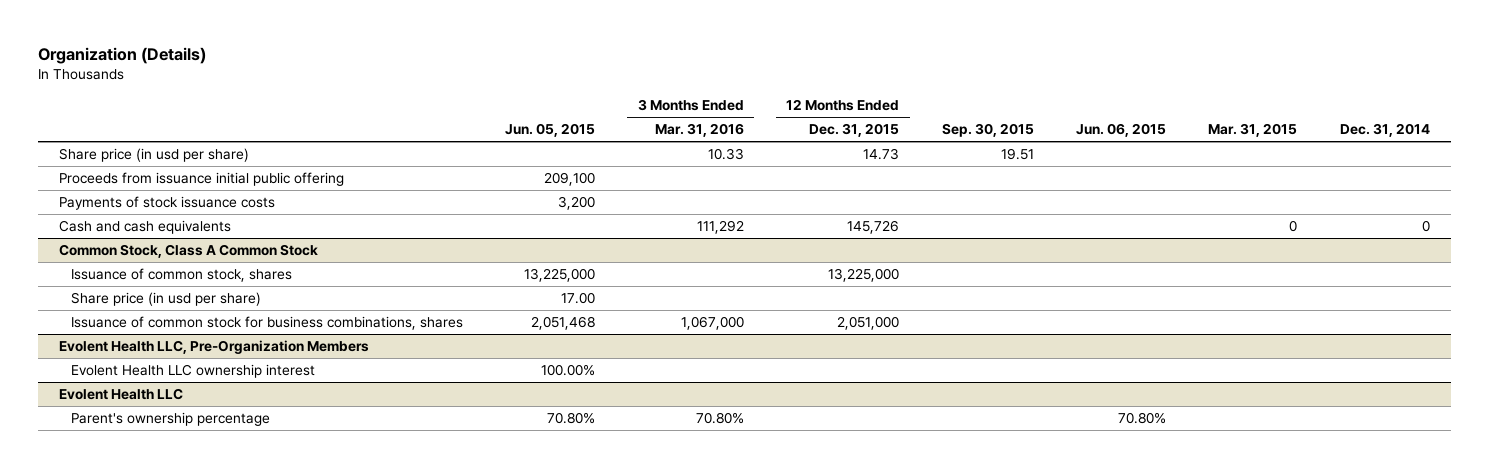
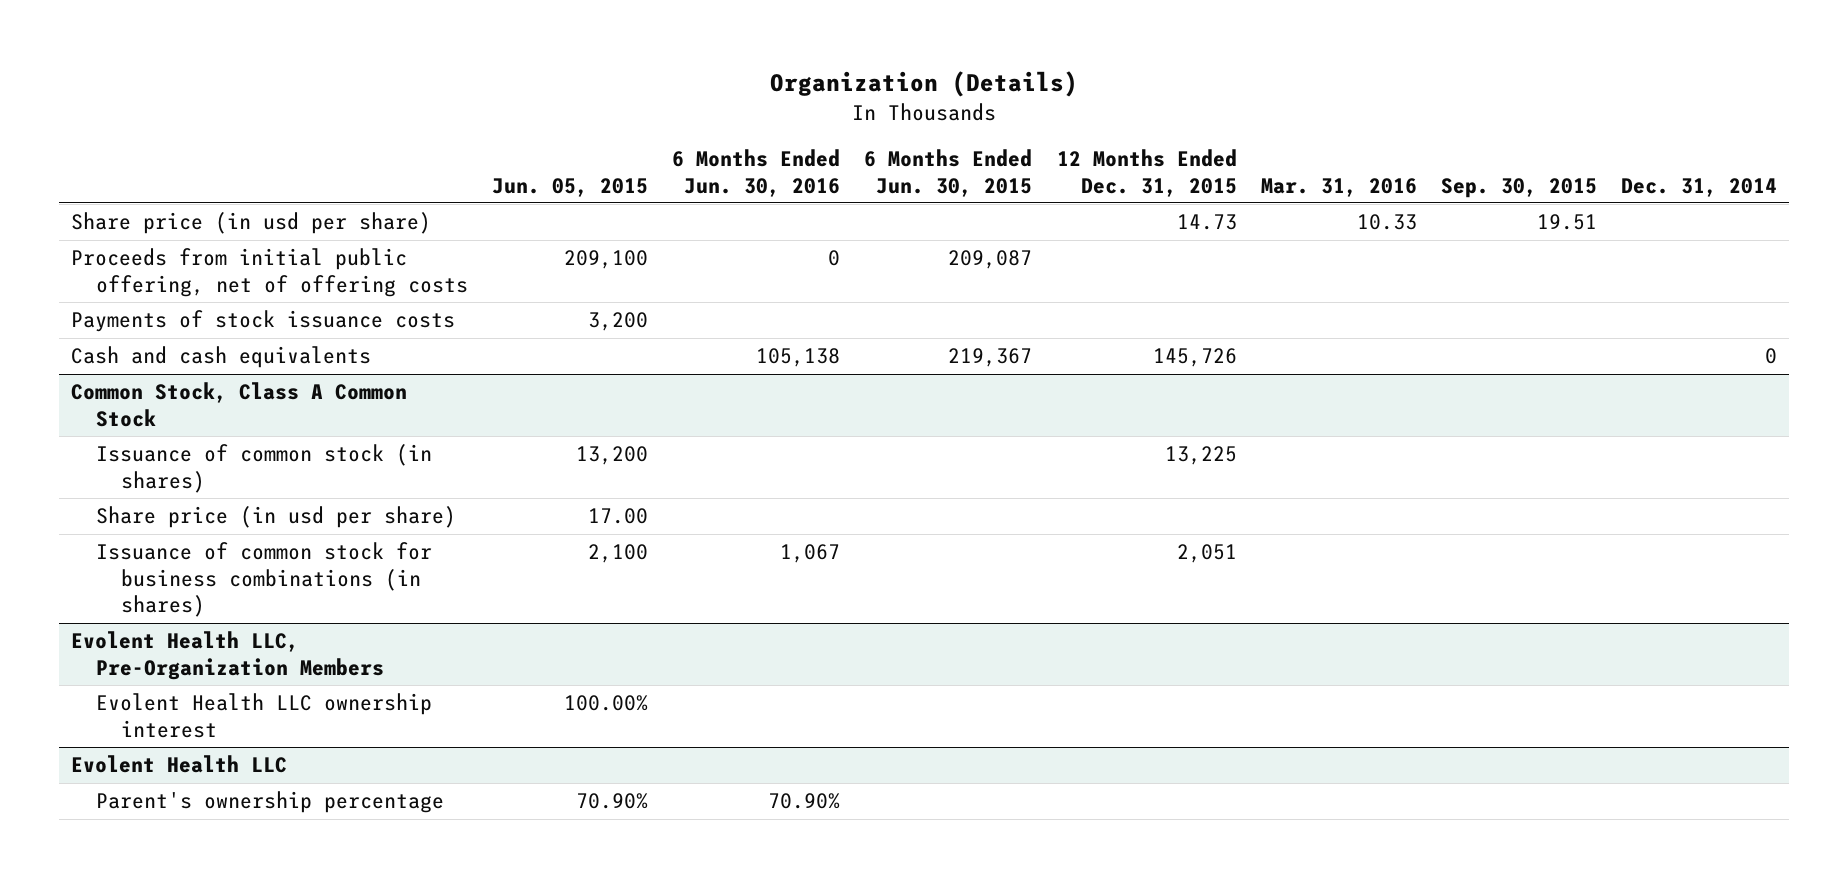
- | Jun. 05, 2015 | 3 Months Ended Mar. 31, 2016 | 12 Months Ended Dec. 31, 2015 | Sep. 30, 2015 | Jun. 06, 2015 | Mar. 31, 2015 | Dec. 31, 2014
+ | Jun. 05, 2015 | 6 Months Ended Jun. 30, 2016 | 6 Months Ended Jun. 30, 2015 | 12 Months Ended Dec. 31, 2015 | Mar. 31, 2016 | Sep. 30, 2015 | Dec. 31, 2014
- Proceeds from issuance initial public offering | 209,100 | | | | | |
+ Proceeds from initial public offering, net of offering costs | 209,100 | 0 | 209,087 | | | |
@ Common Stock, Class A Common Stock
- Issuance of common stock, shares | 13,225,000 | | 13,225,000 | | | |
+ Issuance of common stock (in shares) | 13,200 | | | 13,225 | | |
- Issuance of common stock for business combinations, shares | 2,051,468 | 1,067,000 | 2,051,000 | | | |
+ Issuance of common stock for business combinations (in shares) | 2,100 | 1,067 | | 2,051 | | |
@ Evolent Health LLC
- Parent's ownership percentage | 70.80% | 70.80% | | | 70.80% | |
+ Parent's ownership percentage | 70.90% | 70.90% | | | | |

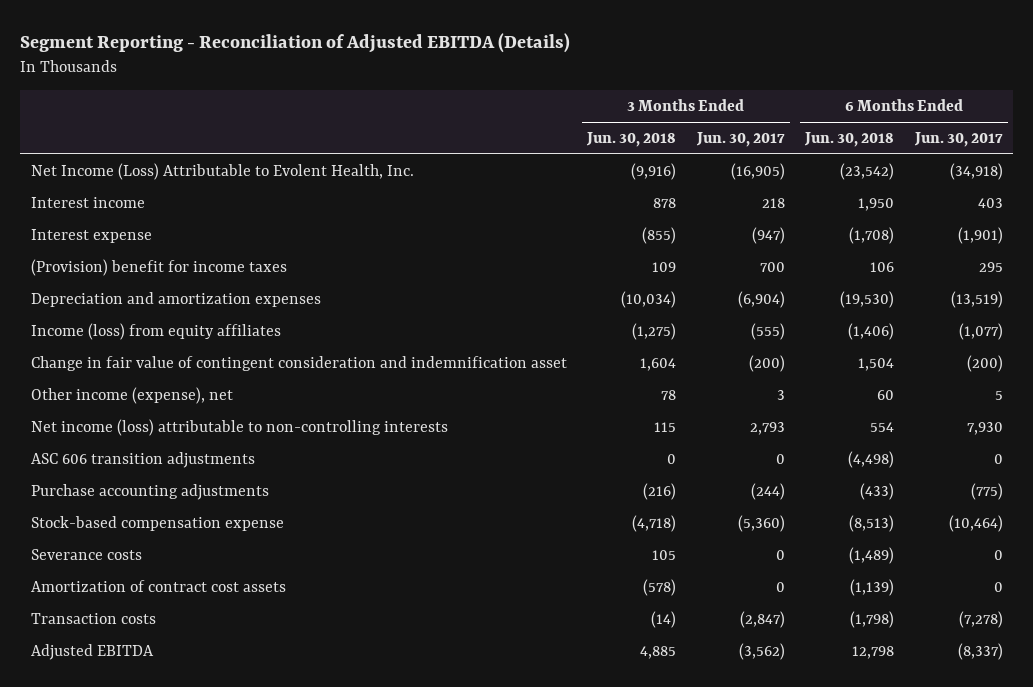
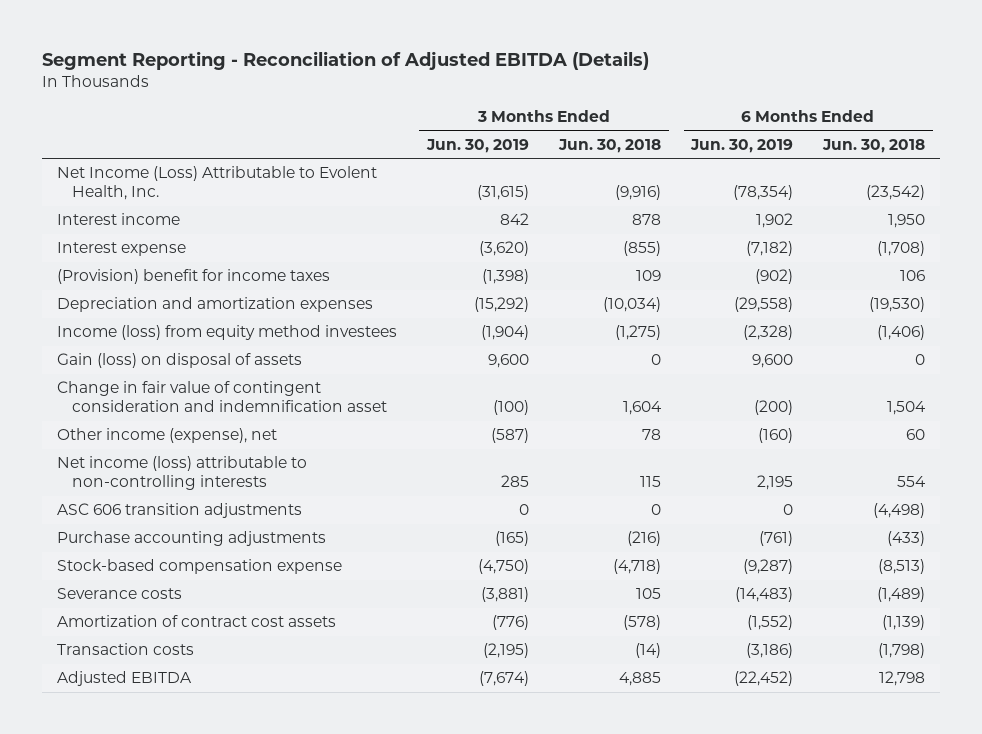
- | 3 Months Ended Jun. 30, 2018 | 3 Months Ended Jun. 30, 2017 | 6 Months Ended Jun. 30, 2018 | 6 Months Ended Jun. 30, 2017
+ | 3 Months Ended Jun. 30, 2019 | 3 Months Ended Jun. 30, 2018 | 6 Months Ended Jun. 30, 2019 | 6 Months Ended Jun. 30, 2018
- Income (loss) from equity affiliates | (1,275) | (555) | (1,406) | (1,077)
+ Income (loss) from equity method investees | (1,904) | (1,275) | (2,328) | (1,406)
+ Gain (loss) on disposal of assets | 9,600 | 0 | 9,600 | 0

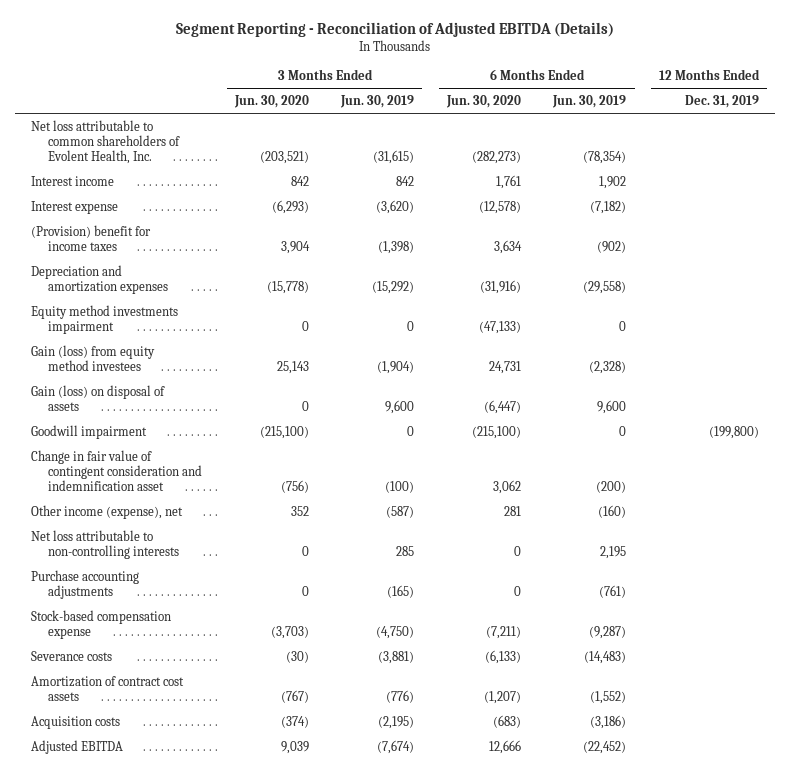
- | 3 Months Ended Jun. 30, 2019 | 3 Months Ended Jun. 30, 2018 | 6 Months Ended Jun. 30, 2019 | 6 Months Ended Jun. 30, 2018
+ | 3 Months Ended Jun. 30, 2020 | 3 Months Ended Jun. 30, 2019 | 6 Months Ended Jun. 30, 2020 | 6 Months Ended Jun. 30, 2019 | 12 Months Ended Dec. 31, 2019
- Net Income (Loss) Attributable to Evolent Health, Inc. | (31,615) | (9,916) | (78,354) | (23,542)
+ Net loss attributable to common shareholders of Evolent Health, Inc. | (203,521) | (31,615) | (282,273) | (78,354) |
- Income (loss) from equity method investees | (1,904) | (1,275) | (2,328) | (1,406)
+ Equity method investments impairment | 0 | 0 | (47,133) | 0 |
+ Gain (loss) from equity method investees | 25,143 | (1,904) | 24,731 | (2,328) |
+ Goodwill impairment | (215,100) | 0 | (215,100) | 0 | (199,800)
- Net income (loss) attributable to non-controlling interests | 285 | 115 | 2,195 | 554
- ASC 606 transition adjustments | 0 | 0 | 0 | (4,498)
+ Net loss attributable to non-controlling interests | 0 | 285 | 0 | 2,195 |
- Transaction costs | (2,195) | (14) | (3,186) | (1,798)
+ Acquisition costs | (374) | (2,195) | (683) | (3,186) |

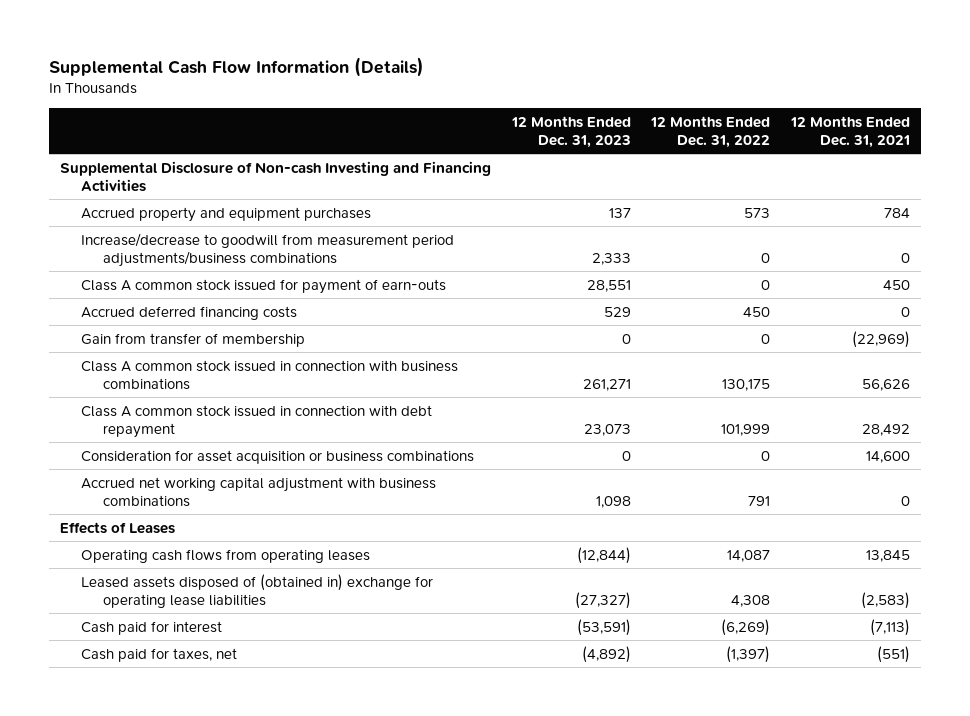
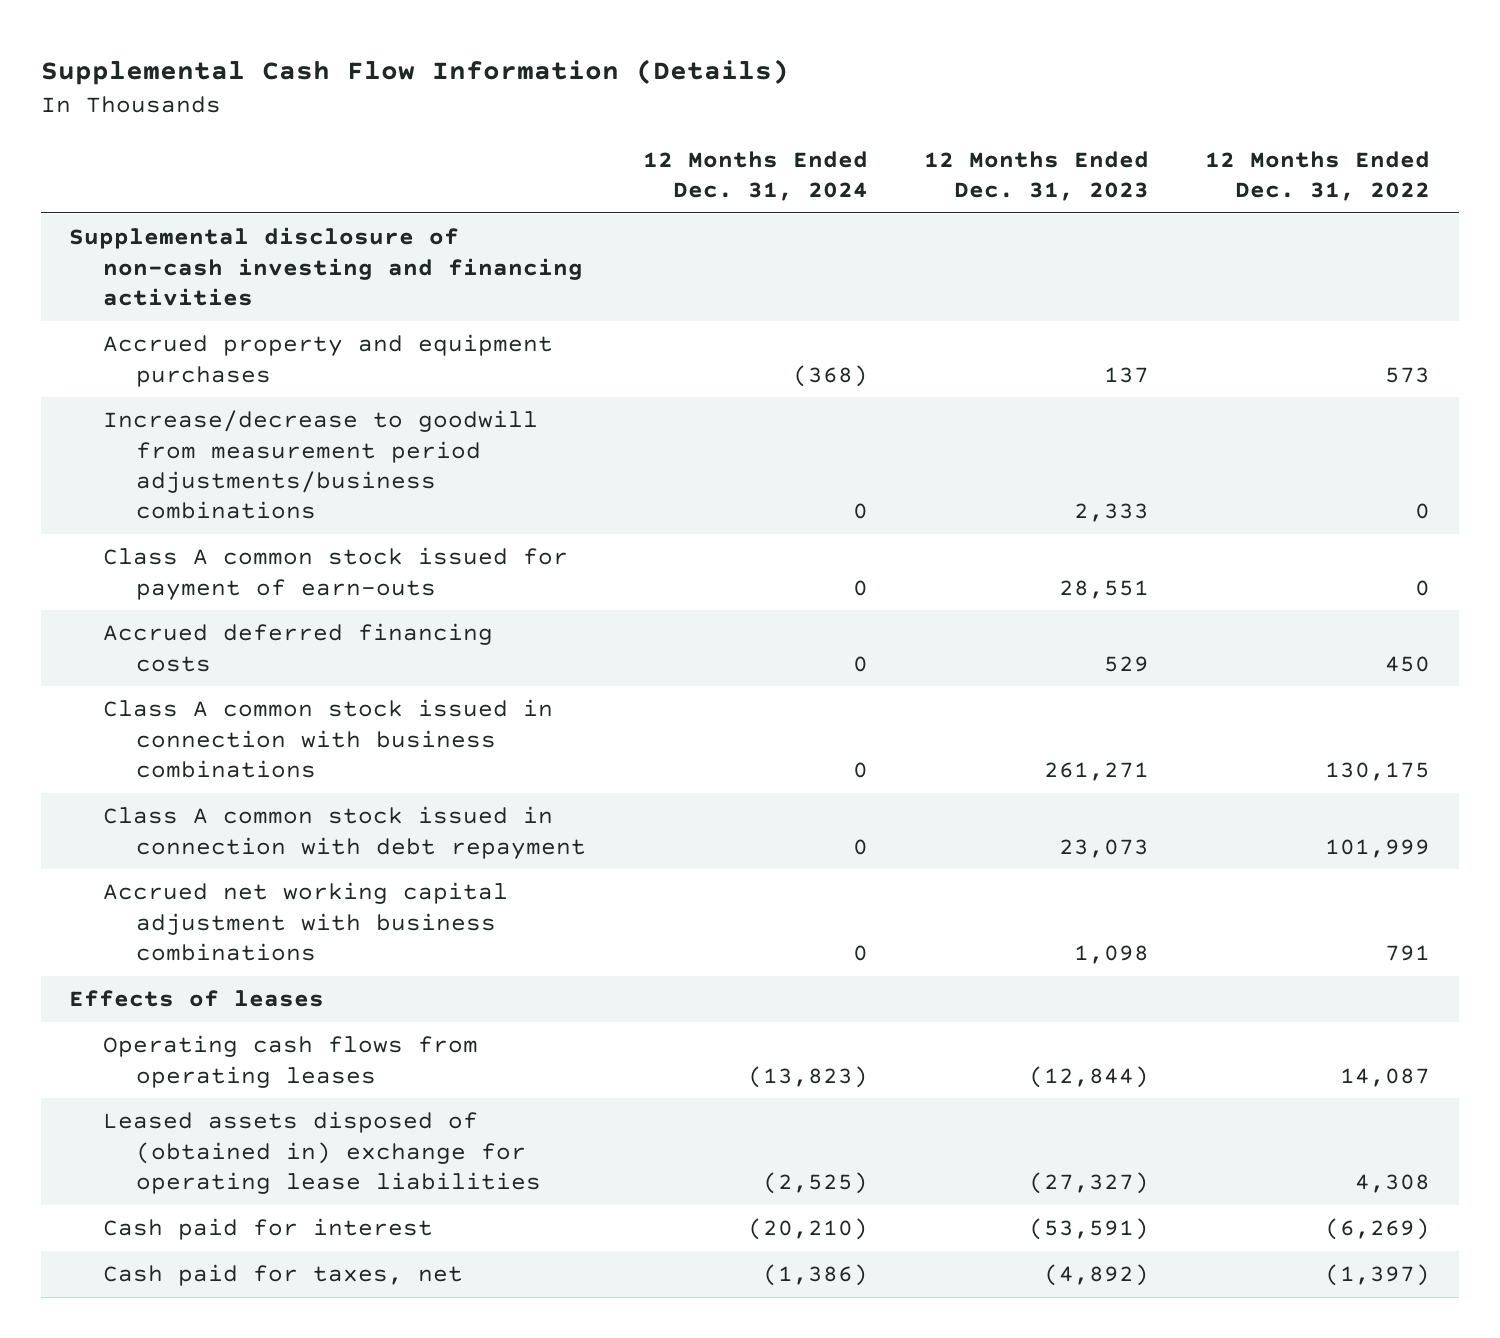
- | 12 Months Ended Dec. 31, 2023 | 12 Months Ended Dec. 31, 2022 | 12 Months Ended Dec. 31, 2021
+ | 12 Months Ended Dec. 31, 2024 | 12 Months Ended Dec. 31, 2023 | 12 Months Ended Dec. 31, 2022
- Supplemental Disclosure of Non-cash Investing and Financing Activities
+ Supplemental disclosure of non-cash investing and financing activities
- Gain from transfer of membership | 0 | 0 | (22,969)
- Consideration for asset acquisition or business combinations | 0 | 0 | 14,600
- Effects of Leases
+ Effects of leases

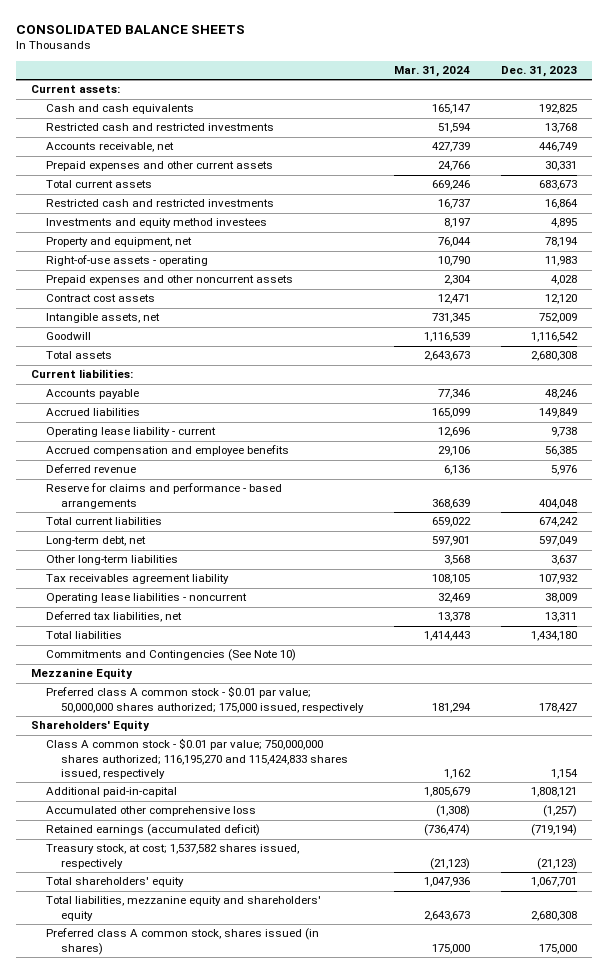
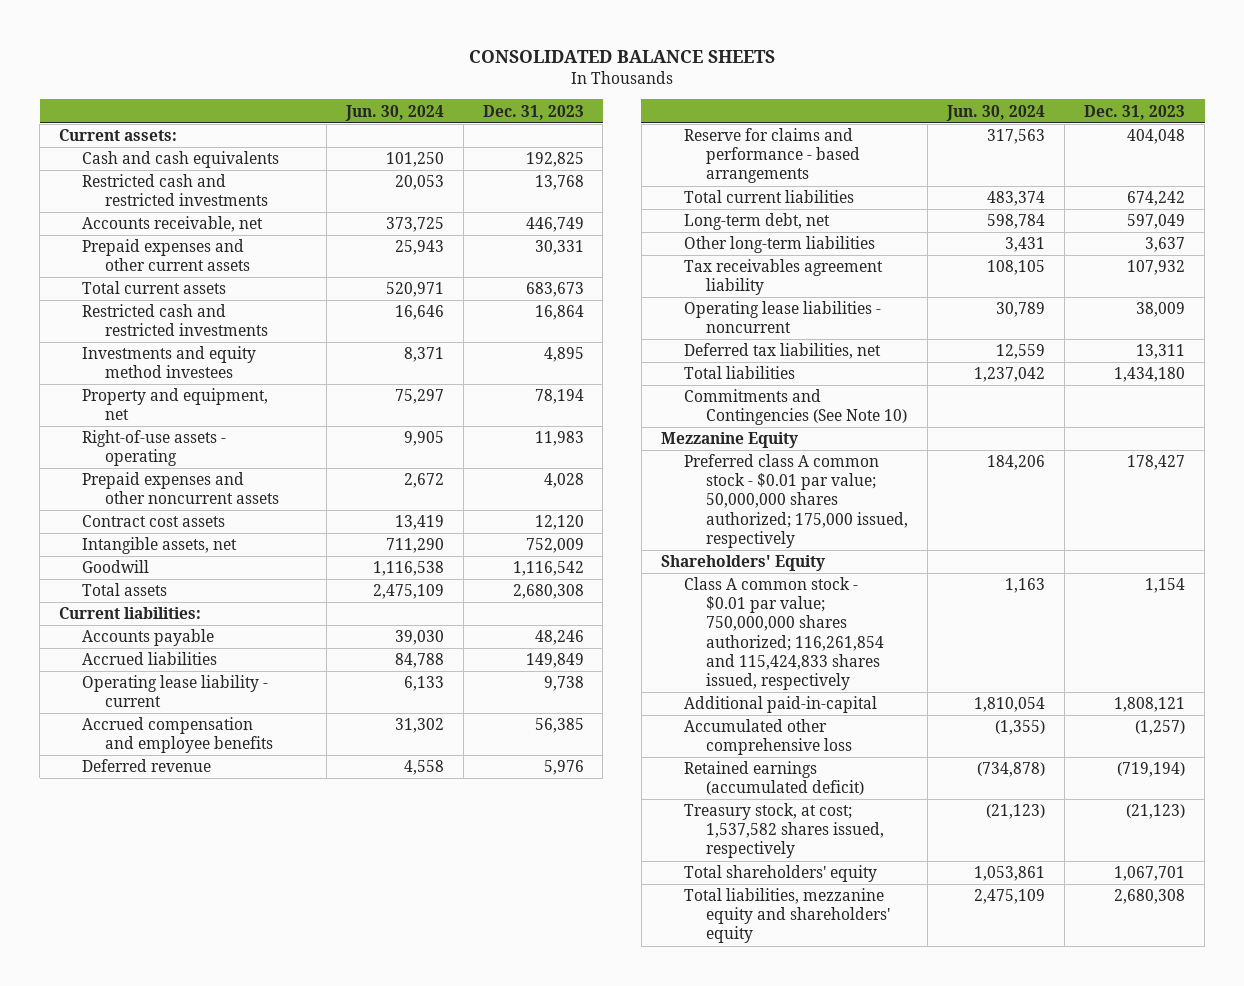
- | Mar. 31, 2024 | Dec. 31, 2023
+ | Jun. 30, 2024 | Dec. 31, 2023
- Class A common stock - $0.01 par value; 750,000,000 shares authorized; 116,195,270 and 115,424,833 shares issued, respectively | 1,162 | 1,154
+ Class A common stock - $0.01 par value; 750,000,000 shares authorized; 116,261,854 and 115,424,833 shares issued, respectively | 1,163 | 1,154
- Preferred class A common stock, shares issued (in shares) | 175,000 | 175,000

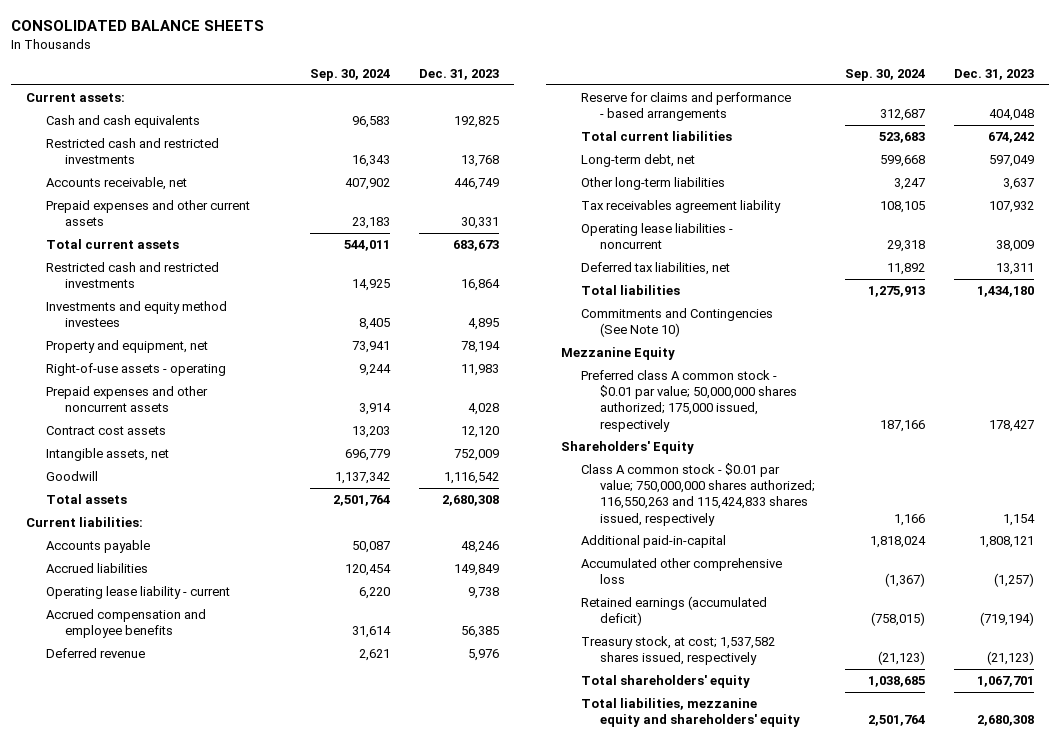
- | Jun. 30, 2024 | Dec. 31, 2023
+ | Sep. 30, 2024 | Dec. 31, 2023
- Class A common stock - $0.01 par value; 750,000,000 shares authorized; 116,261,854 and 115,424,833 shares issued, respectively | 1,163 | 1,154
+ Class A common stock - $0.01 par value; 750,000,000 shares authorized; 116,550,263 and 115,424,833 shares issued, respectively | 1,166 | 1,154

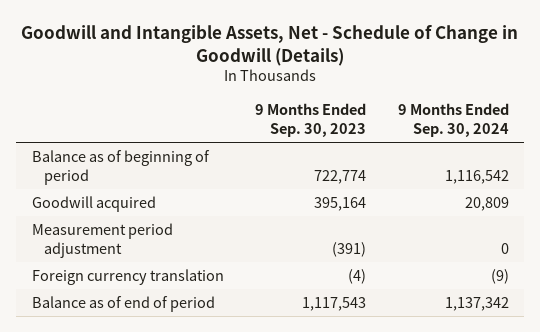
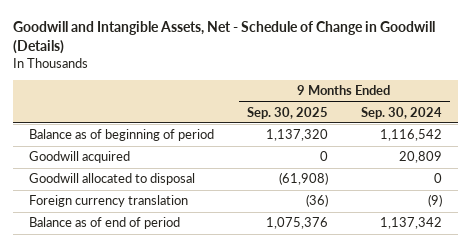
- | 9 Months Ended Sep. 30, 2023 | 9 Months Ended Sep. 30, 2024
+ | 9 Months Ended Sep. 30, 2025 | 9 Months Ended Sep. 30, 2024
- Measurement period adjustment | (391) | 0
+ Goodwill allocated to disposal | (61,908) | 0

